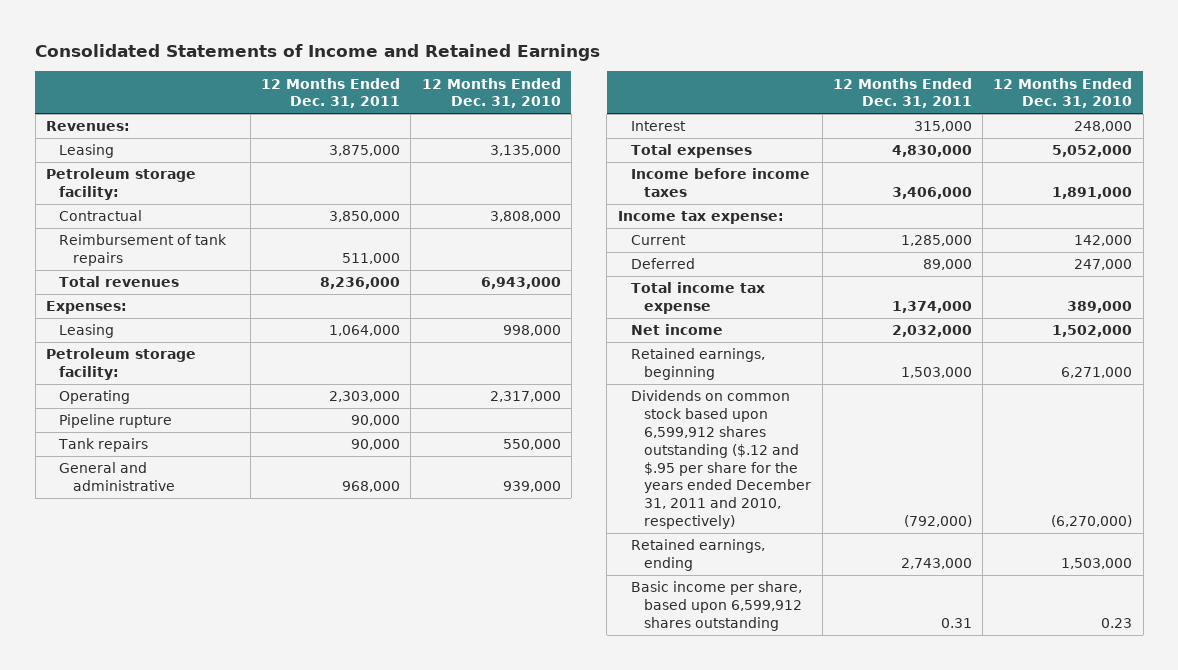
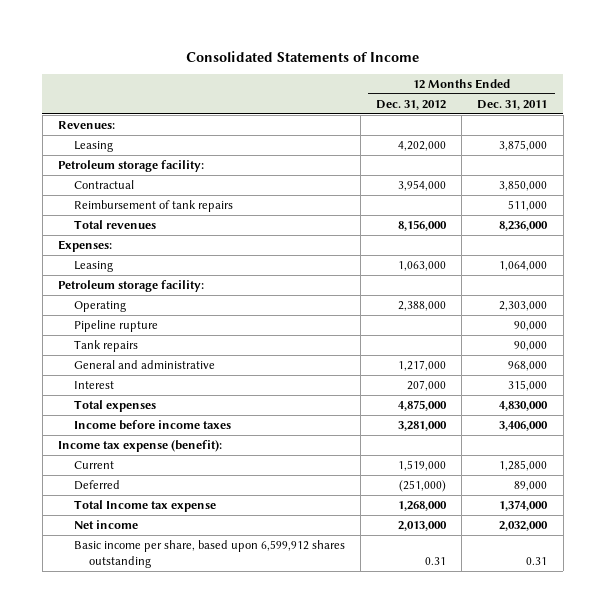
- Consolidated Statements of Income and Retained Earnings
+ Consolidated Statements of Income
- | 12 Months Ended Dec. 31, 2011 | 12 Months Ended Dec. 31, 2010
+ | 12 Months Ended Dec. 31, 2012 | 12 Months Ended Dec. 31, 2011
- Income tax expense:
+ Income tax expense (benefit):
- Total income tax expense | 1,374,000 | 389,000
+ Total Income tax expense | 1,268,000 | 1,374,000
- Retained earnings, beginning | 1,503,000 | 6,271,000
- Dividends on common stock based upon 6,599,912 shares outstanding ($.12 and $.95 per share for the years ended December 31, 2011 and 2010, respectively) | (792,000) | (6,270,000)
- Retained earnings, ending | 2,743,000 | 1,503,000

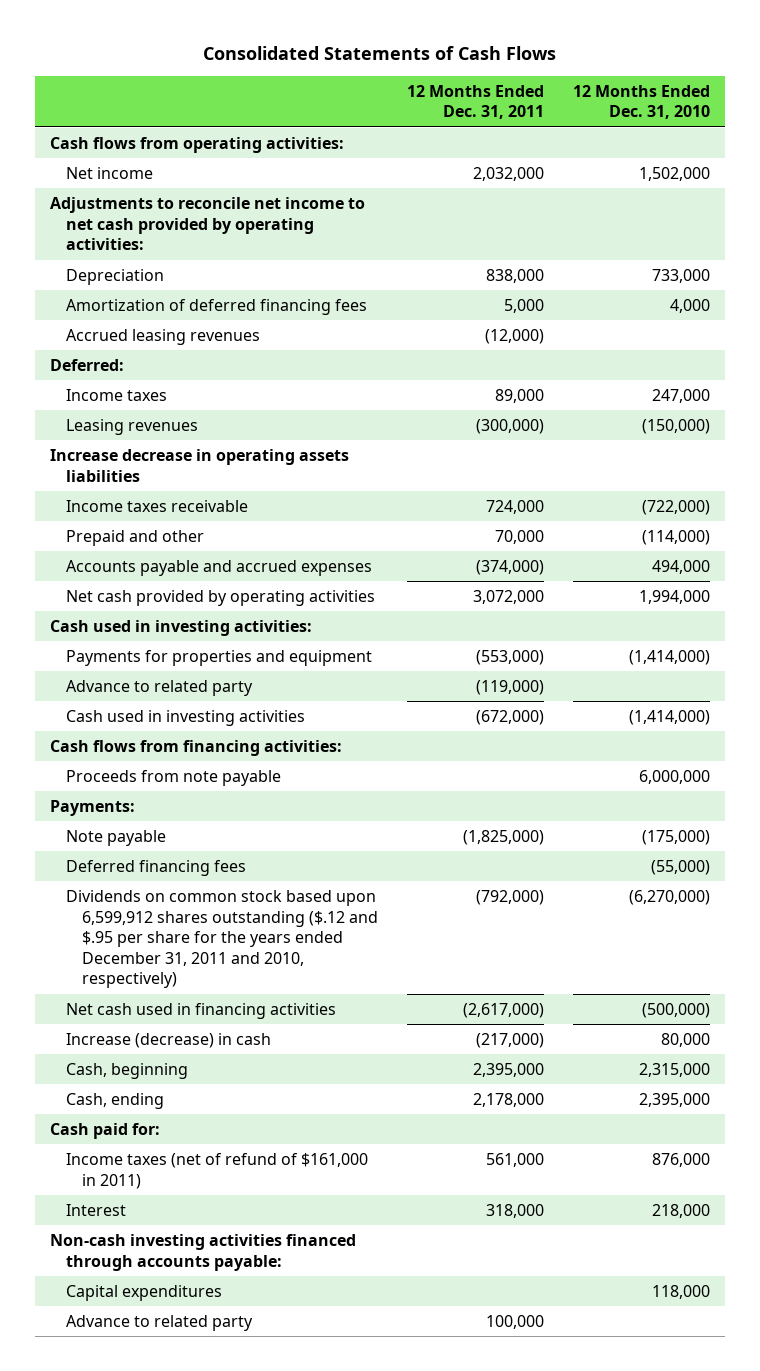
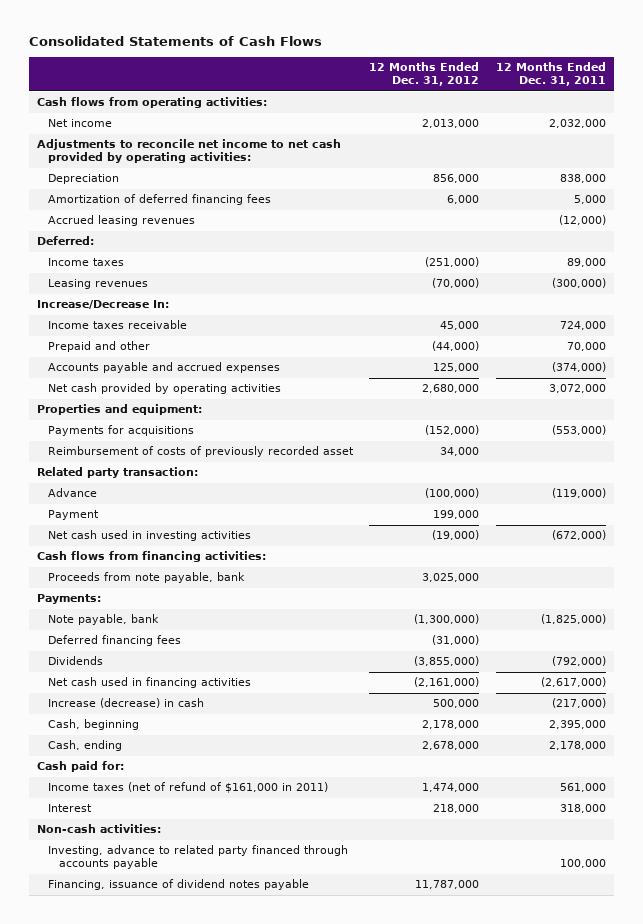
- | 12 Months Ended Dec. 31, 2011 | 12 Months Ended Dec. 31, 2010
+ | 12 Months Ended Dec. 31, 2012 | 12 Months Ended Dec. 31, 2011
- Increase decrease in operating assets liabilities
+ Increase/Decrease In:
- Cash used in investing activities:
- Payments for properties and equipment | (553,000) | (1,414,000)
- Advance to related party | (119,000) |
- Cash used in investing activities | (672,000) | (1,414,000)
+ Properties and equipment:
+ Payments for acquisitions | (152,000) | (553,000)
+ Reimbursement of costs of previously recorded asset | 34,000 |
+ Related party transaction:
+ Advance | (100,000) | (119,000)
+ Payment | 199,000 |
+ Net cash used in investing activities | (19,000) | (672,000)
- Proceeds from note payable | | 6,000,000
+ Proceeds from note payable, bank | 3,025,000 |
- Note payable | (1,825,000) | (175,000)
+ Note payable, bank | (1,300,000) | (1,825,000)
- Dividends on common stock based upon 6,599,912 shares outstanding ($.12 and $.95 per share for the years ended December 31, 2011 and 2010, respectively) | (792,000) | (6,270,000)
+ Dividends | (3,855,000) | (792,000)
- Non-cash investing activities financed through accounts payable:
- Capital expenditures | | 118,000
- Advance to related party | 100,000 |
+ Non-cash activities:
+ Investing, advance to related party financed through accounts payable | | 100,000
+ Financing, issuance of dividend notes payable | 11,787,000 |

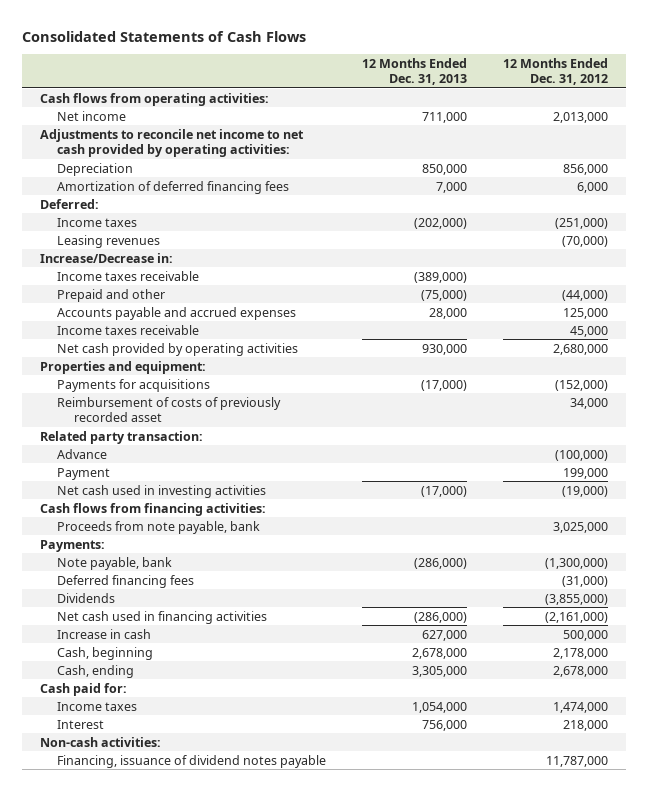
- | 12 Months Ended Dec. 31, 2012 | 12 Months Ended Dec. 31, 2011
+ | 12 Months Ended Dec. 31, 2013 | 12 Months Ended Dec. 31, 2012
- Accrued leasing revenues | | (12,000)
- Increase/Decrease In:
+ Increase/Decrease in:
+ Income taxes receivable | (389,000) |
moved down: Income taxes receivable | | 45,000
- Increase (decrease) in cash | 500,000 | (217,000)
+ Increase in cash | 627,000 | 500,000
- Income taxes (net of refund of $161,000 in 2011) | 1,474,000 | 561,000
+ Income taxes | 1,054,000 | 1,474,000
- Investing, advance to related party financed through accounts payable | | 100,000

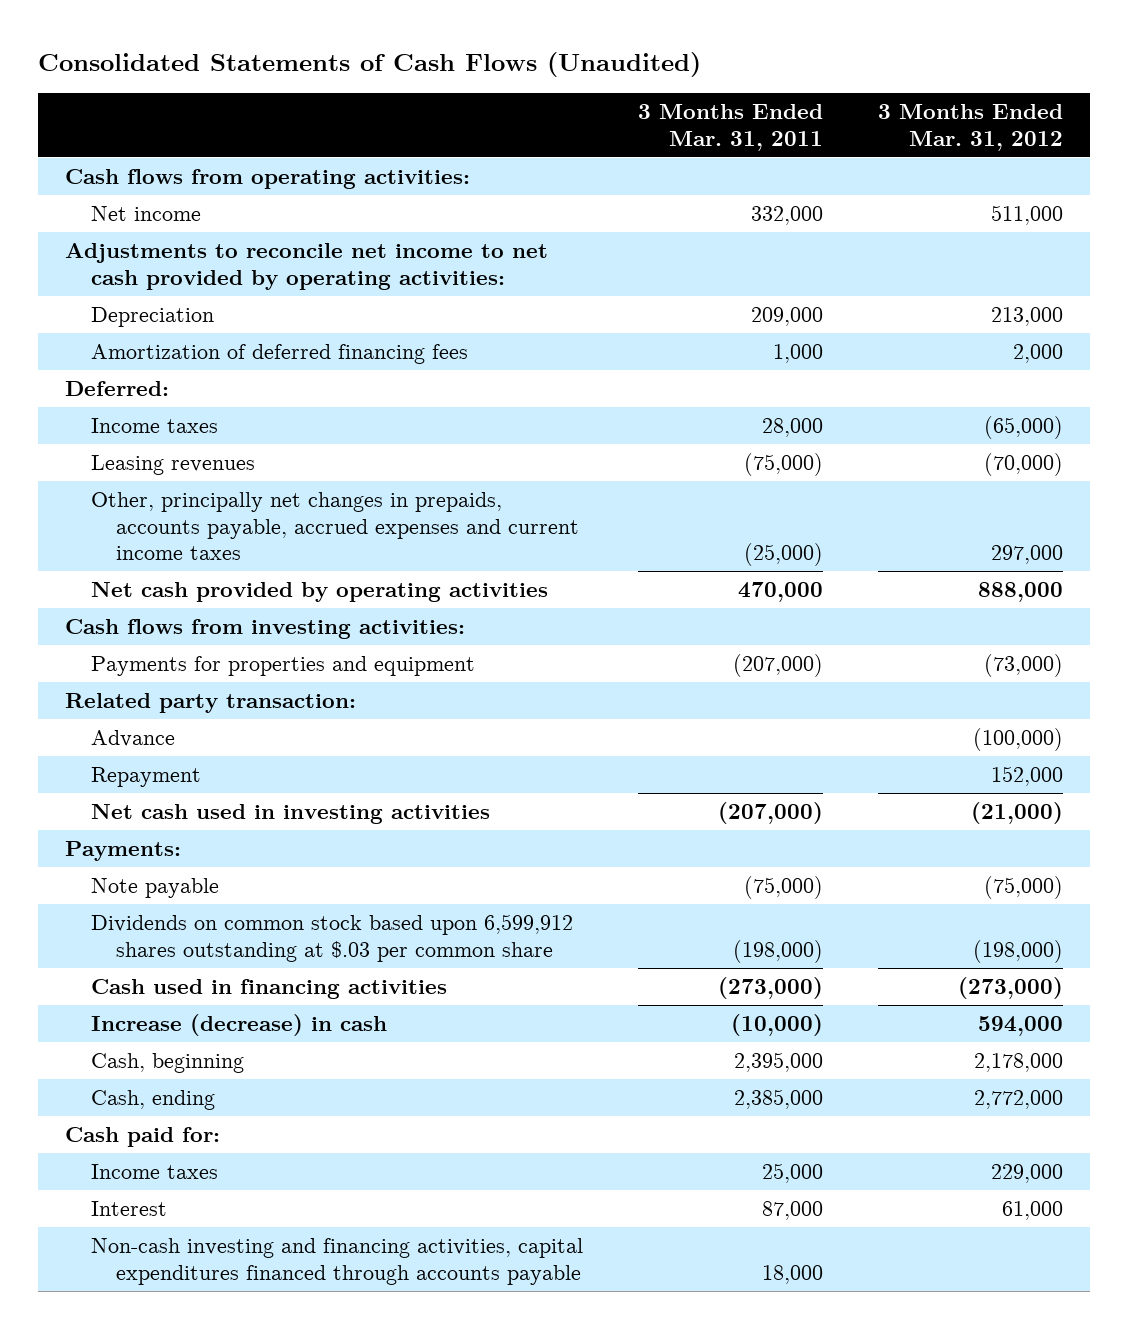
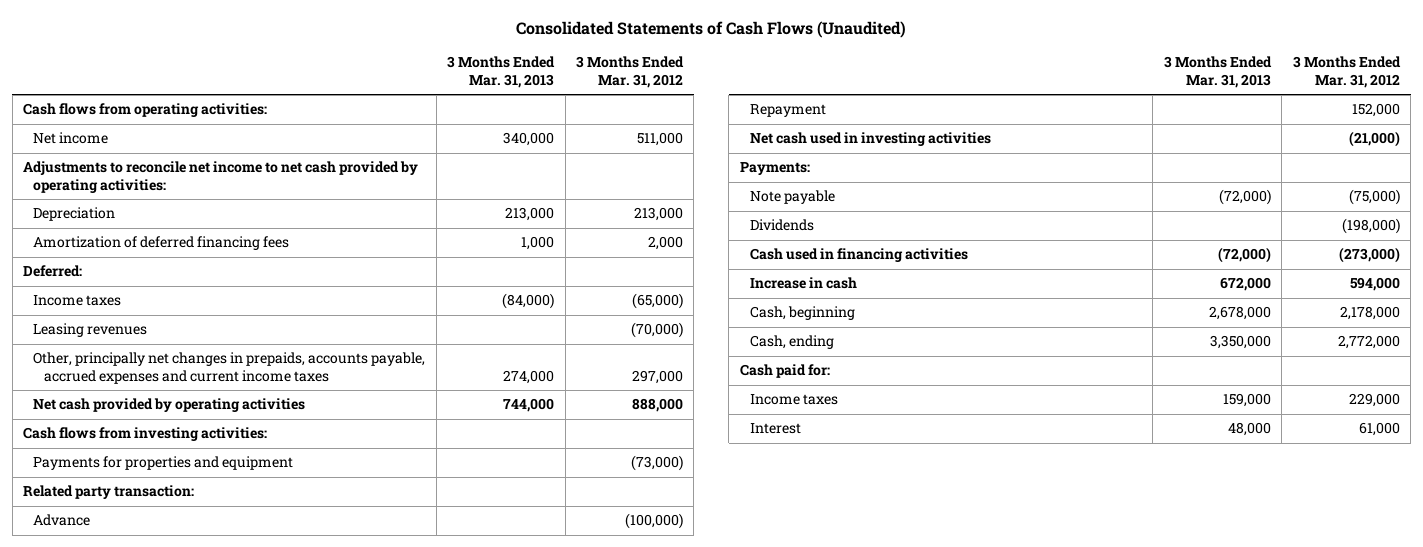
- | 3 Months Ended Mar. 31, 2011 | 3 Months Ended Mar. 31, 2012
+ | 3 Months Ended Mar. 31, 2013 | 3 Months Ended Mar. 31, 2012
- Dividends on common stock based upon 6,599,912 shares outstanding at $.03 per common share | (198,000) | (198,000)
+ Dividends | | (198,000)
- Increase (decrease) in cash | (10,000) | 594,000
+ Increase in cash | 672,000 | 594,000
- Non-cash investing and financing activities, capital expenditures financed through accounts payable | 18,000 |

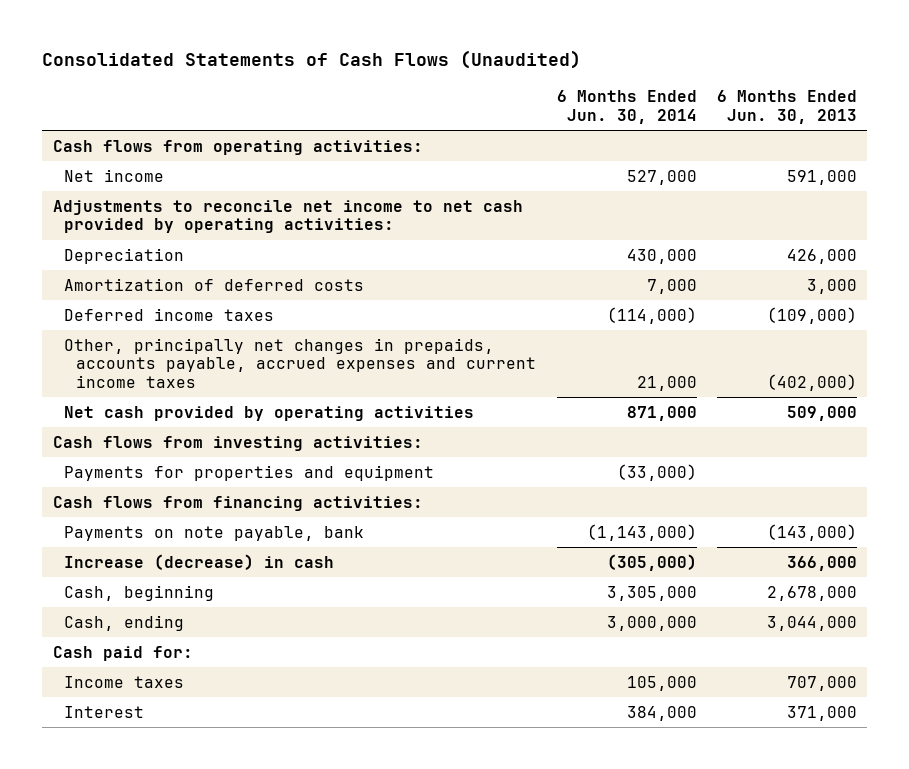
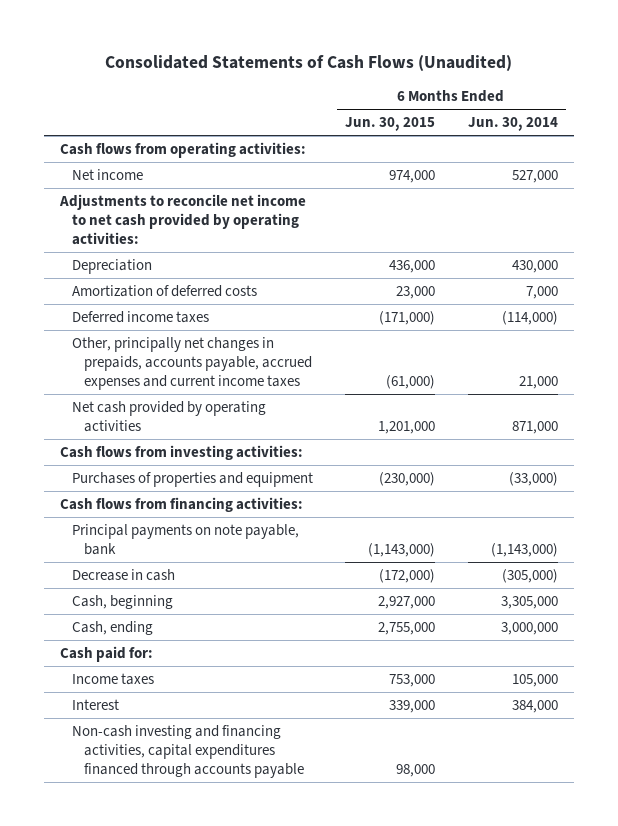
- | 6 Months Ended Jun. 30, 2014 | 6 Months Ended Jun. 30, 2013
+ | 6 Months Ended Jun. 30, 2015 | 6 Months Ended Jun. 30, 2014
- Payments for properties and equipment | (33,000) |
+ Purchases of properties and equipment | (230,000) | (33,000)
- Payments on note payable, bank | (1,143,000) | (143,000)
- Increase (decrease) in cash | (305,000) | 366,000
+ Principal payments on note payable, bank | (1,143,000) | (1,143,000)
+ Decrease in cash | (172,000) | (305,000)
+ Non-cash investing and financing activities, capital expenditures financed through accounts payable | 98,000 |

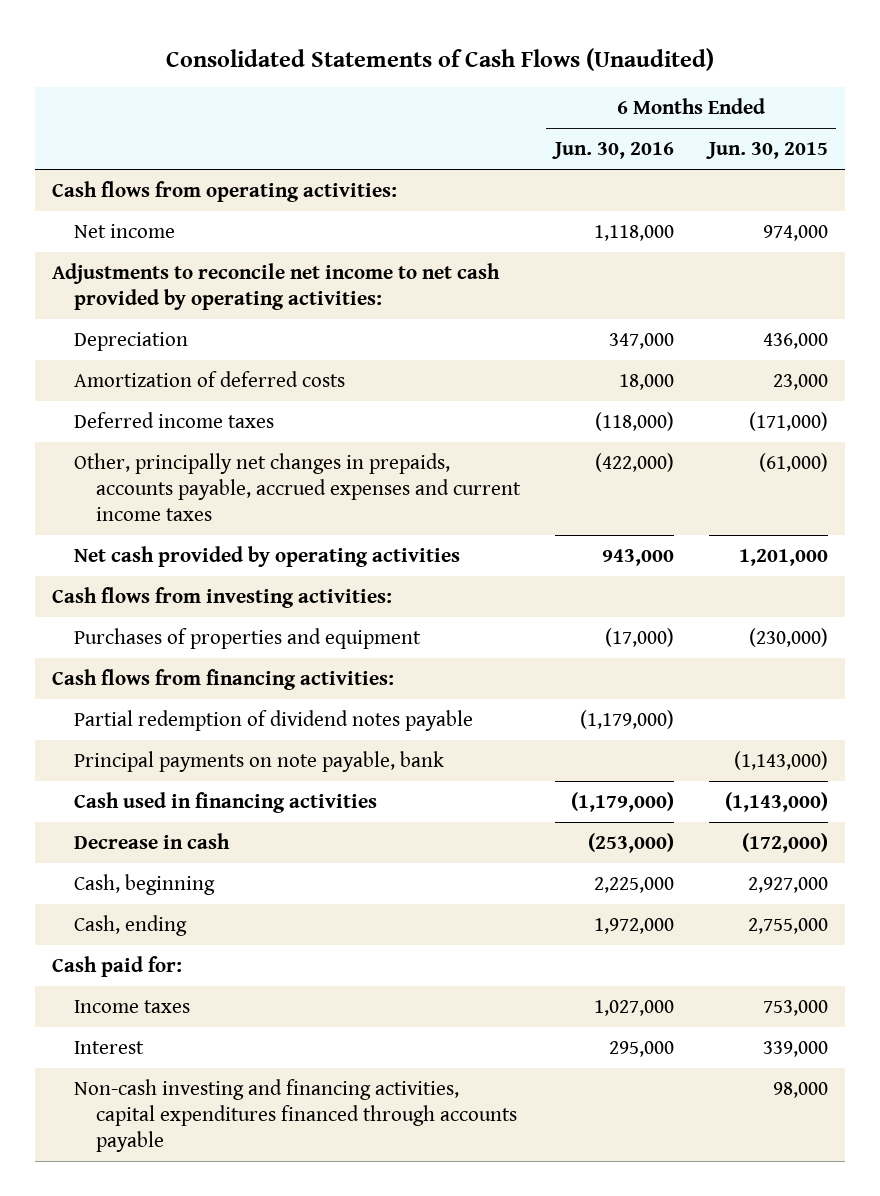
- | 6 Months Ended Jun. 30, 2015 | 6 Months Ended Jun. 30, 2014
+ | 6 Months Ended Jun. 30, 2016 | 6 Months Ended Jun. 30, 2015
+ Partial redemption of dividend notes payable | (1,179,000) |
+ Cash used in financing activities | (1,179,000) | (1,143,000)

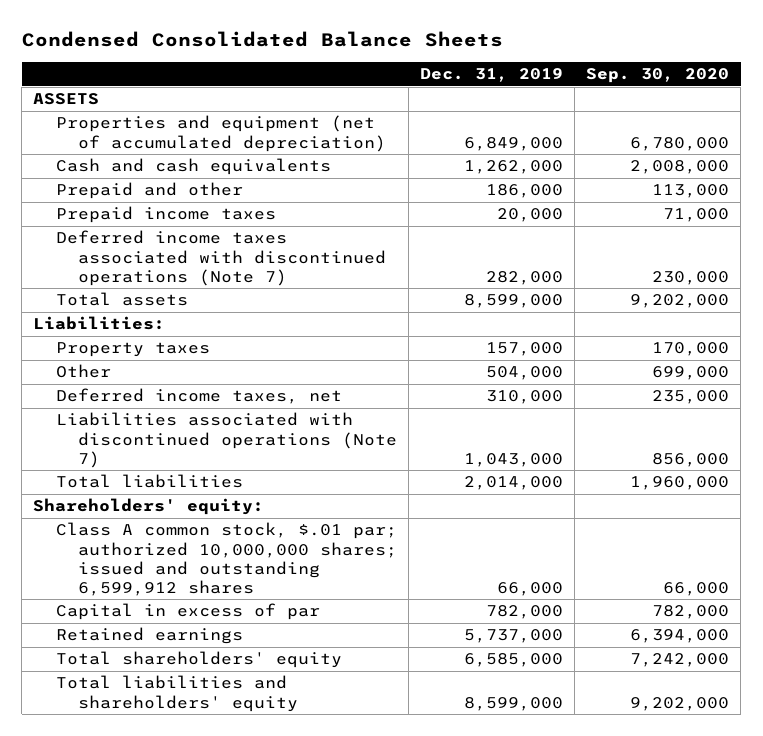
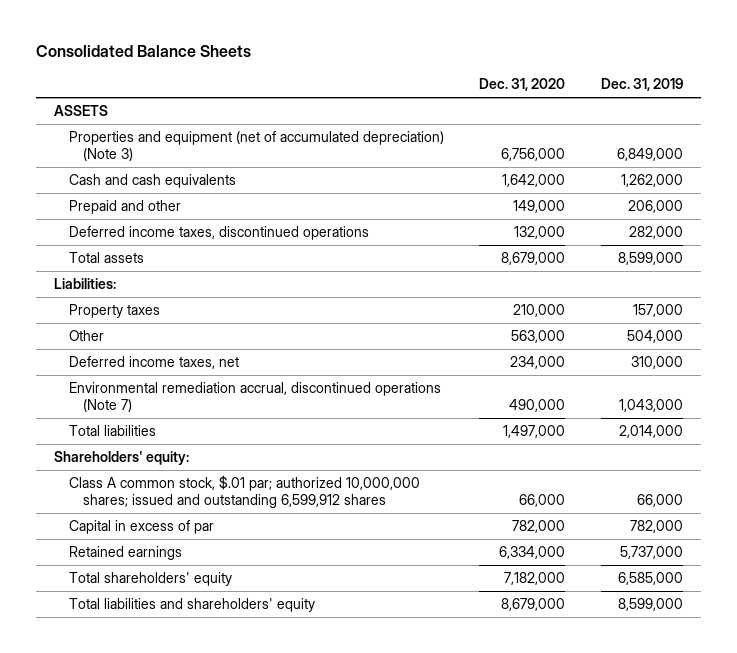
- Condensed Consolidated Balance Sheets
+ Consolidated Balance Sheets
- | Dec. 31, 2019 | Sep. 30, 2020
+ | Dec. 31, 2020 | Dec. 31, 2019
- Properties and equipment (net of accumulated depreciation) | 6,849,000 | 6,780,000
+ Properties and equipment (net of accumulated depreciation) (Note 3) | 6,756,000 | 6,849,000
- Prepaid and other | 186,000 | 113,000
- Prepaid income taxes | 20,000 | 71,000
- Deferred income taxes associated with discontinued operations (Note 7) | 282,000 | 230,000
+ Prepaid and other | 149,000 | 206,000
+ Deferred income taxes, discontinued operations | 132,000 | 282,000
- Liabilities associated with discontinued operations (Note 7) | 1,043,000 | 856,000
+ Environmental remediation accrual, discontinued operations (Note 7) | 490,000 | 1,043,000

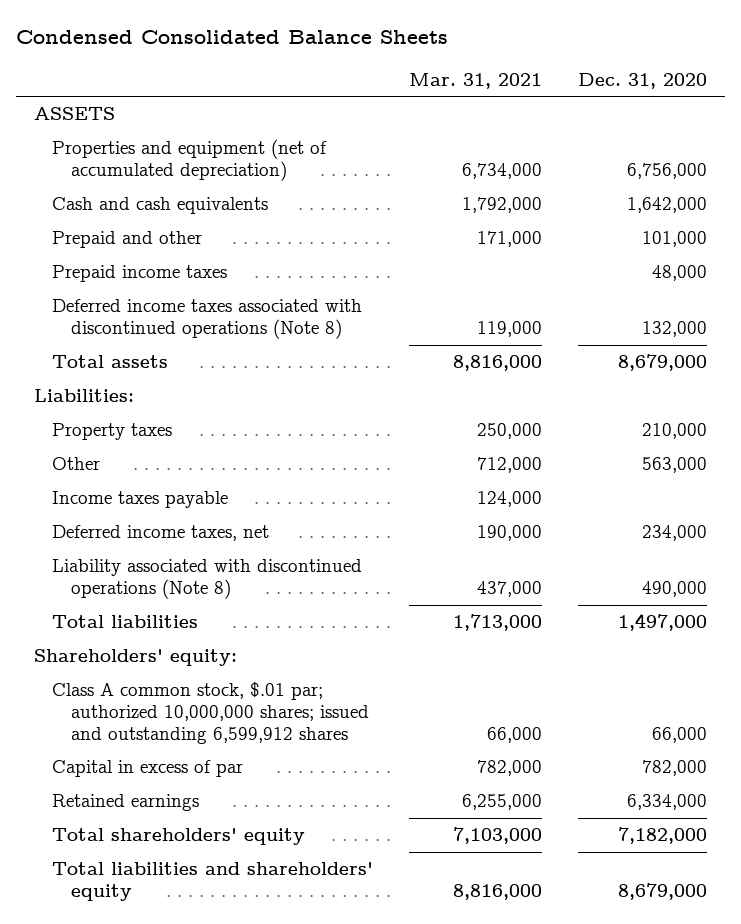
- Consolidated Balance Sheets
+ Condensed Consolidated Balance Sheets
- | Dec. 31, 2020 | Dec. 31, 2019
+ | Mar. 31, 2021 | Dec. 31, 2020
- Properties and equipment (net of accumulated depreciation) (Note 3) | 6,756,000 | 6,849,000
+ Properties and equipment (net of accumulated depreciation) | 6,734,000 | 6,756,000
- Prepaid and other | 149,000 | 206,000
- Deferred income taxes, discontinued operations | 132,000 | 282,000
+ Prepaid and other | 171,000 | 101,000
+ Prepaid income taxes | | 48,000
+ Deferred income taxes associated with discontinued operations (Note 8) | 119,000 | 132,000
+ Income taxes payable | 124,000 |
- Environmental remediation accrual, discontinued operations (Note 7) | 490,000 | 1,043,000
+ Liability associated with discontinued operations (Note 8) | 437,000 | 490,000

